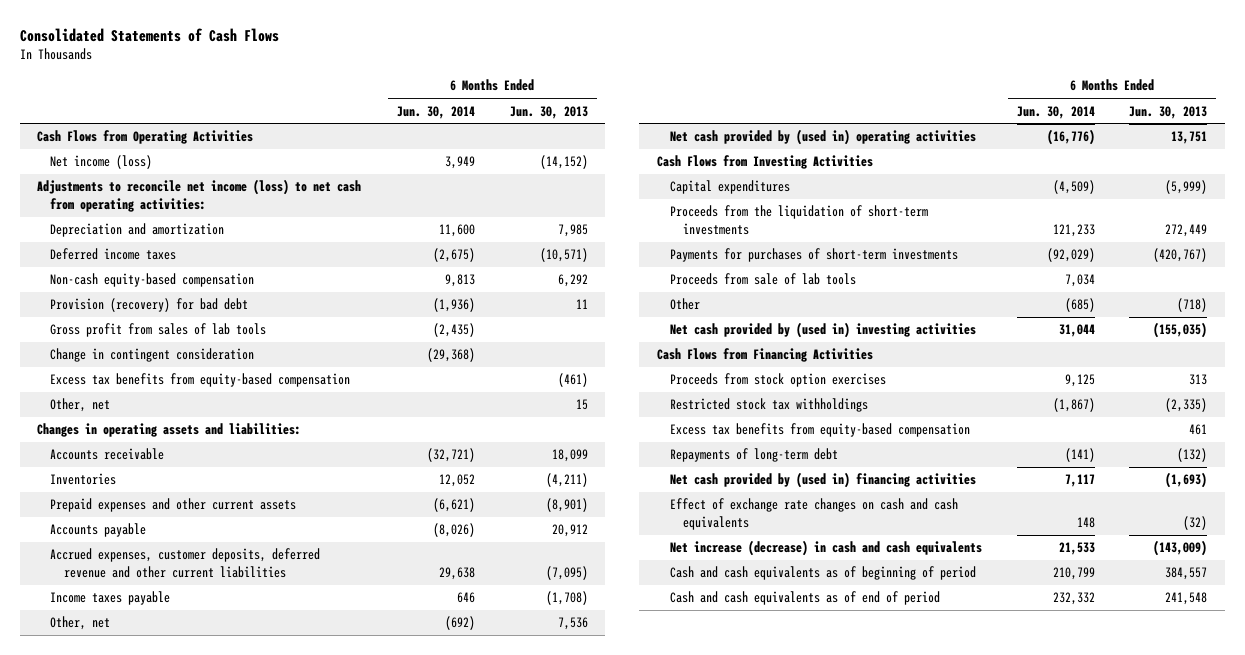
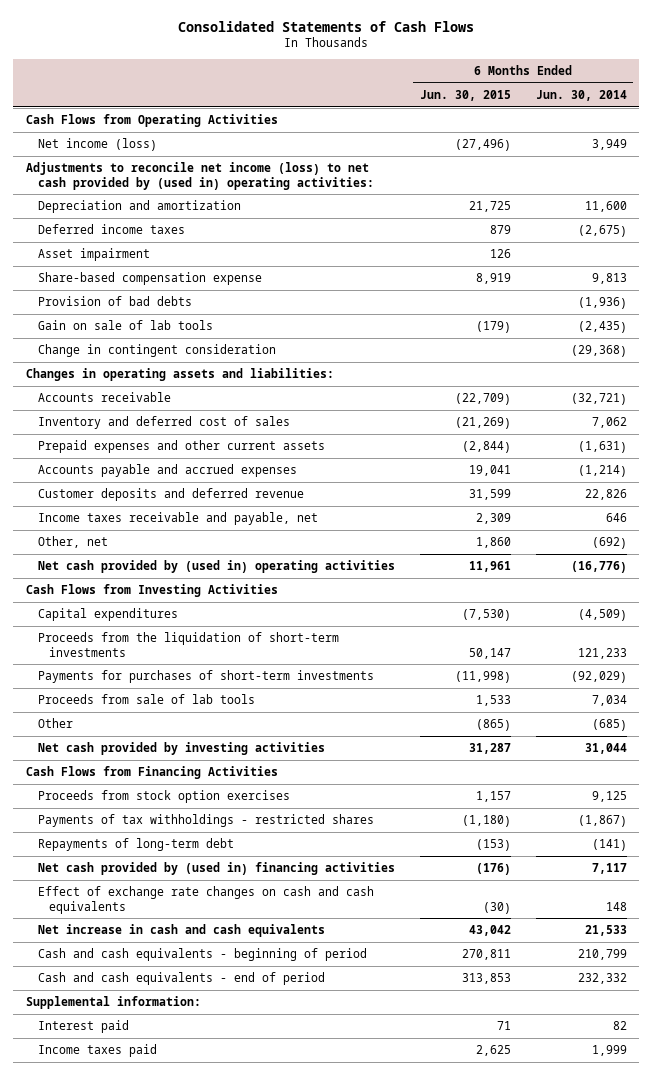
- | 6 Months Ended Jun. 30, 2014 | 6 Months Ended Jun. 30, 2013
+ | 6 Months Ended Jun. 30, 2015 | 6 Months Ended Jun. 30, 2014
- Adjustments to reconcile net income (loss) to net cash from operating activities:
+ Adjustments to reconcile net income (loss) to net cash provided by (used in) operating activities:
- Non-cash equity-based compensation | 9,813 | 6,292
- Provision (recovery) for bad debt | (1,936) | 11
- Gross profit from sales of lab tools | (2,435) |
+ Asset impairment | 126 |
+ Share-based compensation expense | 8,919 | 9,813
+ Provision of bad debts | | (1,936)
+ Gain on sale of lab tools | (179) | (2,435)
- Excess tax benefits from equity-based compensation | | (461)
- Other, net | | 15
- Inventories | 12,052 | (4,211)
- Prepaid expenses and other current assets | (6,621) | (8,901)
- Accounts payable | (8,026) | 20,912
- Accrued expenses, customer deposits, deferred revenue and other current liabilities | 29,638 | (7,095)
- Income taxes payable | 646 | (1,708)
+ Inventory and deferred cost of sales | (21,269) | 7,062
+ Prepaid expenses and other current assets | (2,844) | (1,631)
+ Accounts payable and accrued expenses | 19,041 | (1,214)
+ Customer deposits and deferred revenue | 31,599 | 22,826
+ Income taxes receivable and payable, net | 2,309 | 646
- Net cash provided by (used in) investing activities | 31,044 | (155,035)
+ Net cash provided by investing activities | 31,287 | 31,044
- Restricted stock tax withholdings | (1,867) | (2,335)
- Excess tax benefits from equity-based compensation | | 461
+ Payments of tax withholdings - restricted shares | (1,180) | (1,867)
- Net increase (decrease) in cash and cash equivalents | 21,533 | (143,009)
- Cash and cash equivalents as of beginning of period | 210,799 | 384,557
- Cash and cash equivalents as of end of period | 232,332 | 241,548
+ Net increase in cash and cash equivalents | 43,042 | 21,533
+ Cash and cash equivalents - beginning of period | 270,811 | 210,799
+ Cash and cash equivalents - end of period | 313,853 | 232,332
+ Supplemental information:
+ Interest paid | 71 | 82
+ Income taxes paid | 2,625 | 1,999

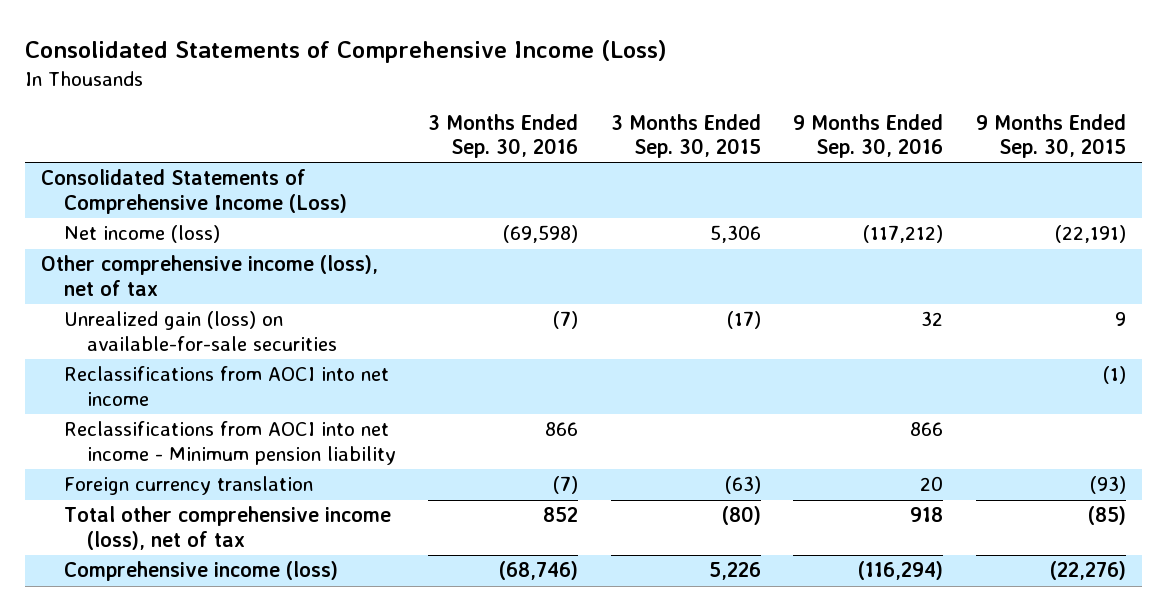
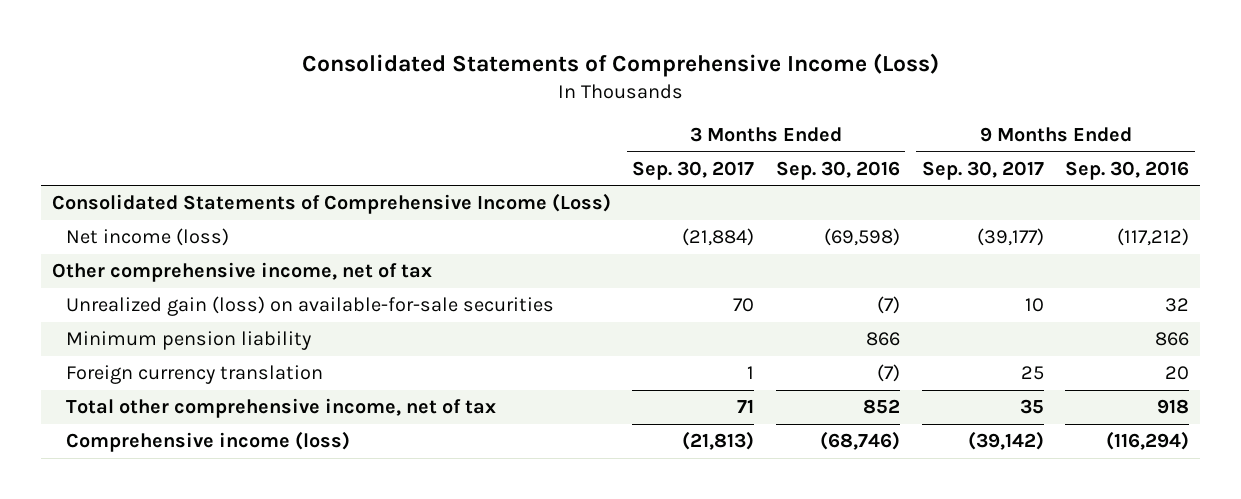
- | 3 Months Ended Sep. 30, 2016 | 3 Months Ended Sep. 30, 2015 | 9 Months Ended Sep. 30, 2016 | 9 Months Ended Sep. 30, 2015
+ | 3 Months Ended Sep. 30, 2017 | 3 Months Ended Sep. 30, 2016 | 9 Months Ended Sep. 30, 2017 | 9 Months Ended Sep. 30, 2016
- Other comprehensive income (loss), net of tax
+ Other comprehensive income, net of tax
- Reclassifications from AOCI into net income | | | | (1)
- Reclassifications from AOCI into net income - Minimum pension liability | 866 | | 866 |
+ Minimum pension liability | | 866 | | 866
- Total other comprehensive income (loss), net of tax | 852 | (80) | 918 | (85)
+ Total other comprehensive income, net of tax | 71 | 852 | 35 | 918

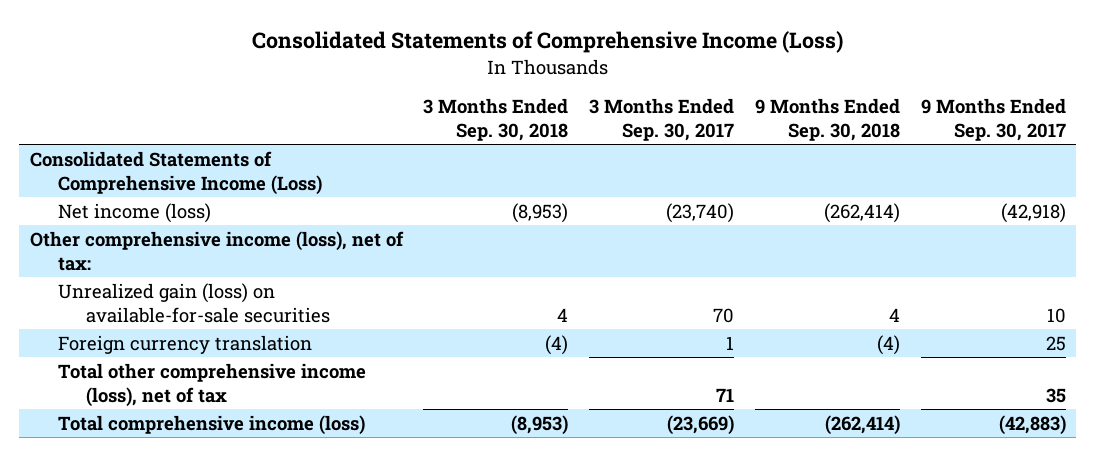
- | 3 Months Ended Sep. 30, 2017 | 3 Months Ended Sep. 30, 2016 | 9 Months Ended Sep. 30, 2017 | 9 Months Ended Sep. 30, 2016
+ | 3 Months Ended Sep. 30, 2018 | 3 Months Ended Sep. 30, 2017 | 9 Months Ended Sep. 30, 2018 | 9 Months Ended Sep. 30, 2017
- Net income (loss) | (21,884) | (69,598) | (39,177) | (117,212)
- Other comprehensive income, net of tax
+ Net income (loss) | (8,953) | (23,740) | (262,414) | (42,918)
+ Other comprehensive income (loss), net of tax:
- Minimum pension liability | | 866 | | 866
- Total other comprehensive income, net of tax | 71 | 852 | 35 | 918
- Comprehensive income (loss) | (21,813) | (68,746) | (39,142) | (116,294)
+ Total other comprehensive income (loss), net of tax | | 71 | | 35
+ Total comprehensive income (loss) | (8,953) | (23,669) | (262,414) | (42,883)

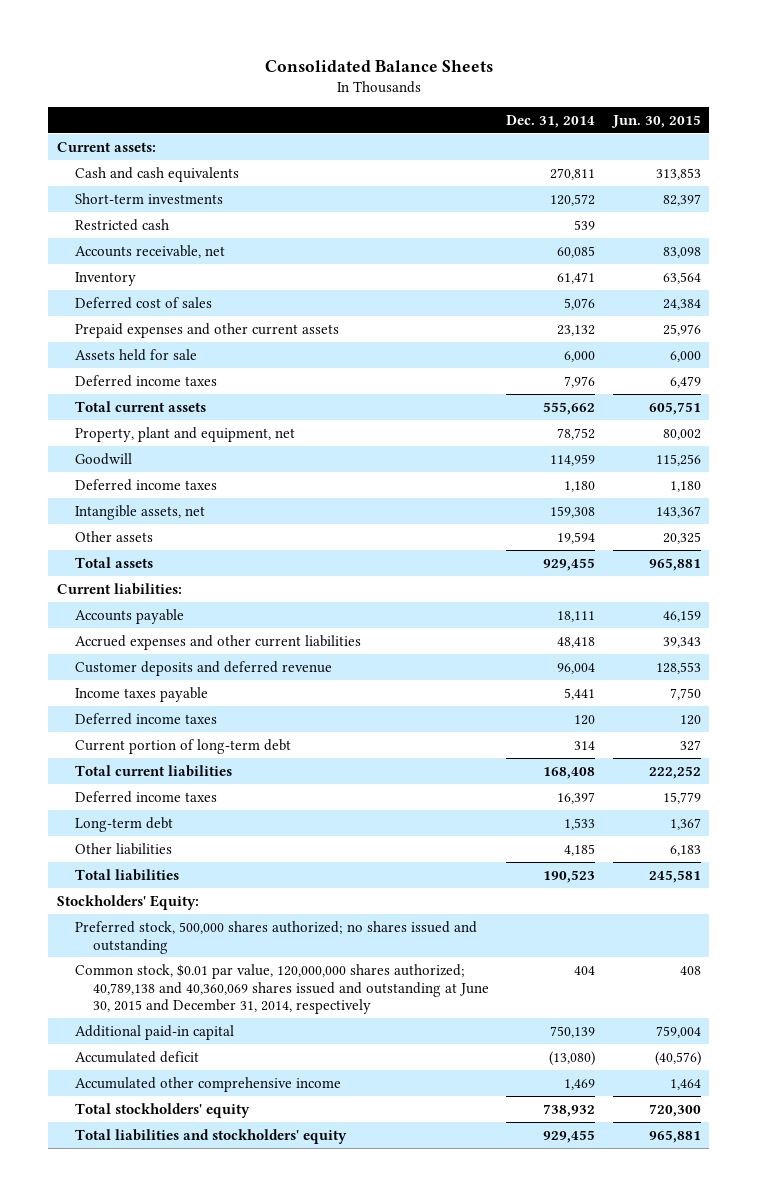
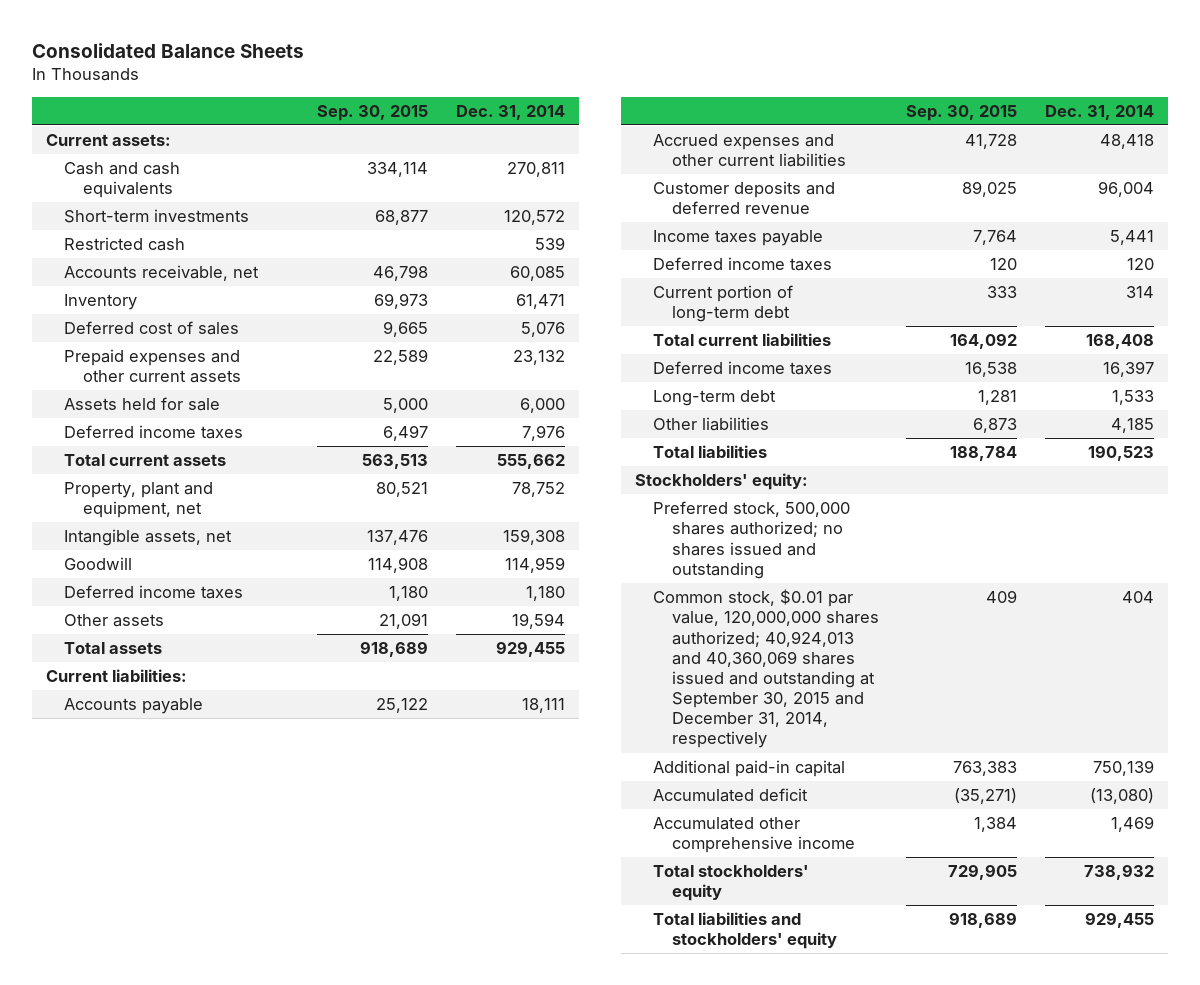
- | Dec. 31, 2014 | Jun. 30, 2015
+ | Sep. 30, 2015 | Dec. 31, 2014
moved up: Intangible assets, net | 137,476 | 159,308
- Stockholders' Equity:
+ Stockholders' equity:
- Common stock, $0.01 par value, 120,000,000 shares authorized; 40,789,138 and 40,360,069 shares issued and outstanding at June 30, 2015 and December 31, 2014, respectively | 404 | 408
+ Common stock, $0.01 par value, 120,000,000 shares authorized; 40,924,013 and 40,360,069 shares issued and outstanding at September 30, 2015 and December 31, 2014, respectively | 409 | 404

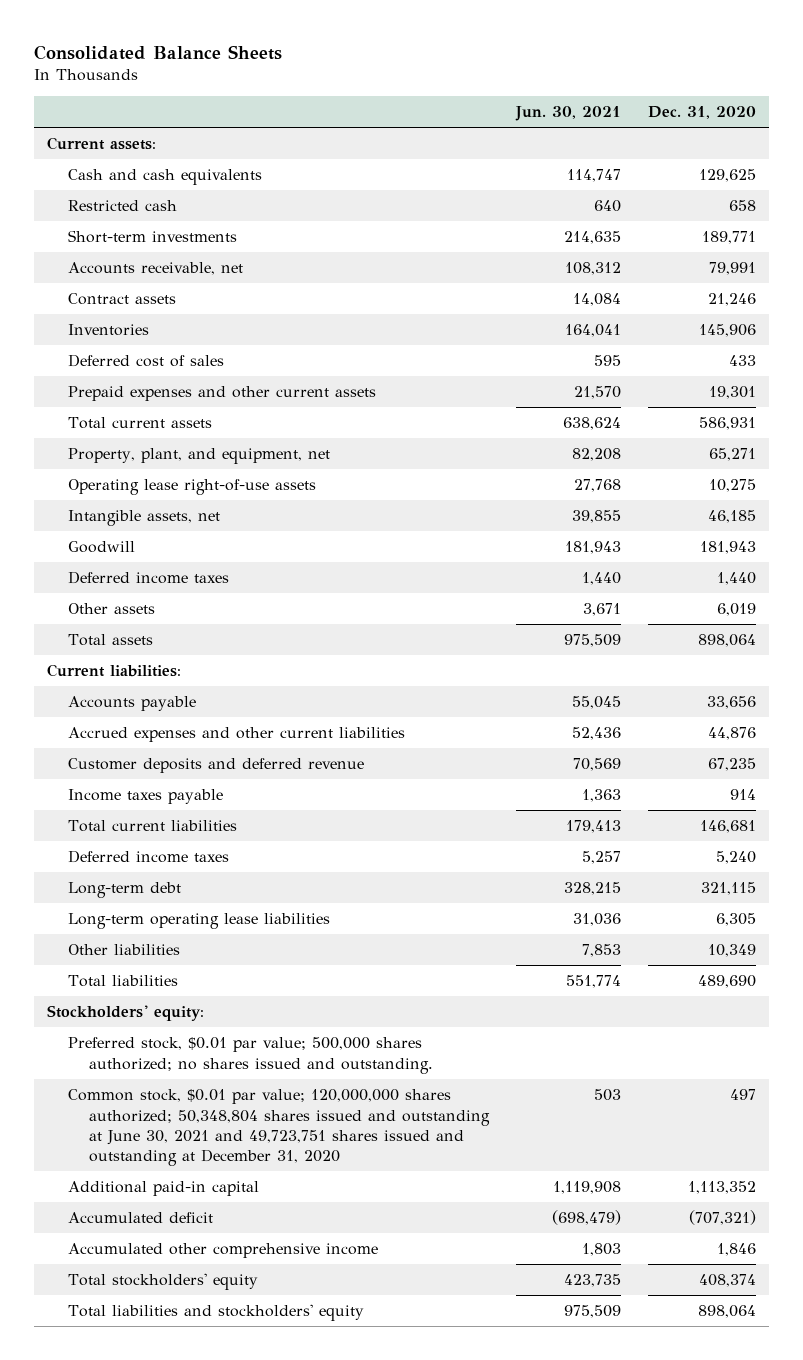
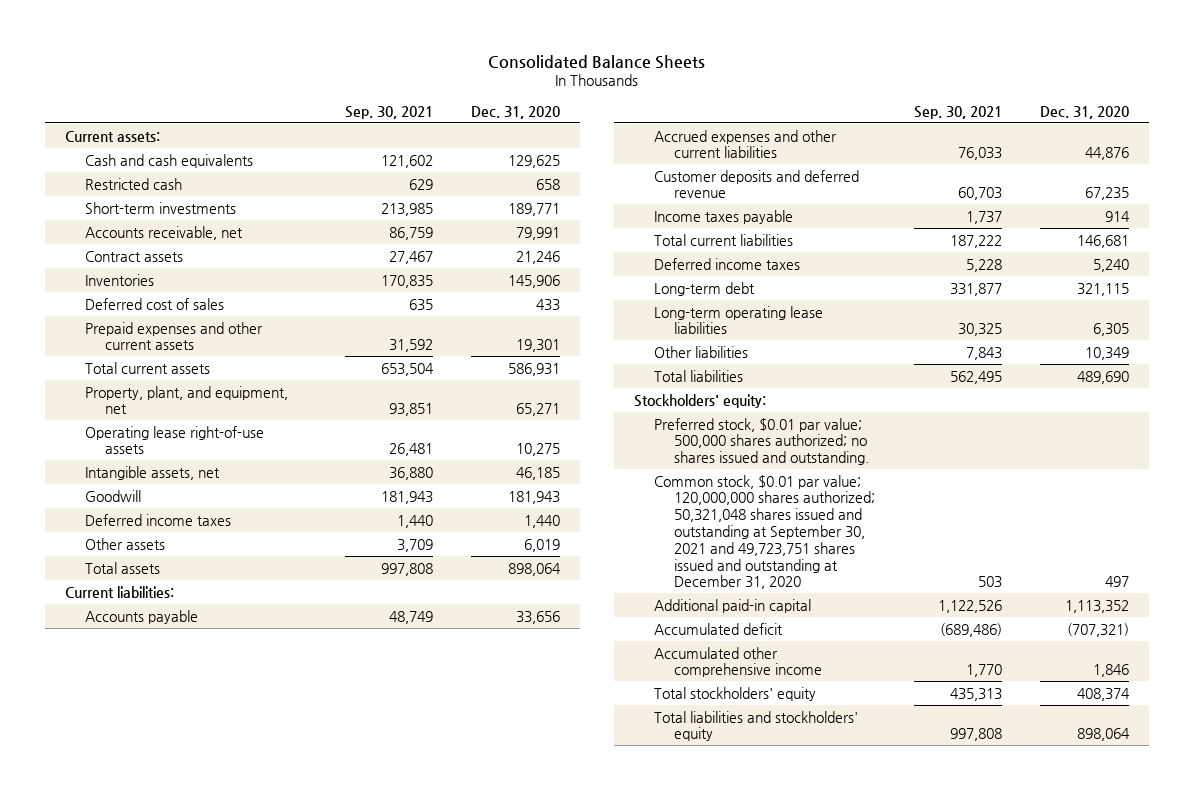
- | Jun. 30, 2021 | Dec. 31, 2020
+ | Sep. 30, 2021 | Dec. 31, 2020
- Common stock, $0.01 par value; 120,000,000 shares authorized; 50,348,804 shares issued and outstanding at June 30, 2021 and 49,723,751 shares issued and outstanding at December 31, 2020 | 503 | 497
+ Common stock, $0.01 par value; 120,000,000 shares authorized; 50,321,048 shares issued and outstanding at September 30, 2021 and 49,723,751 shares issued and outstanding at December 31, 2020 | 503 | 497

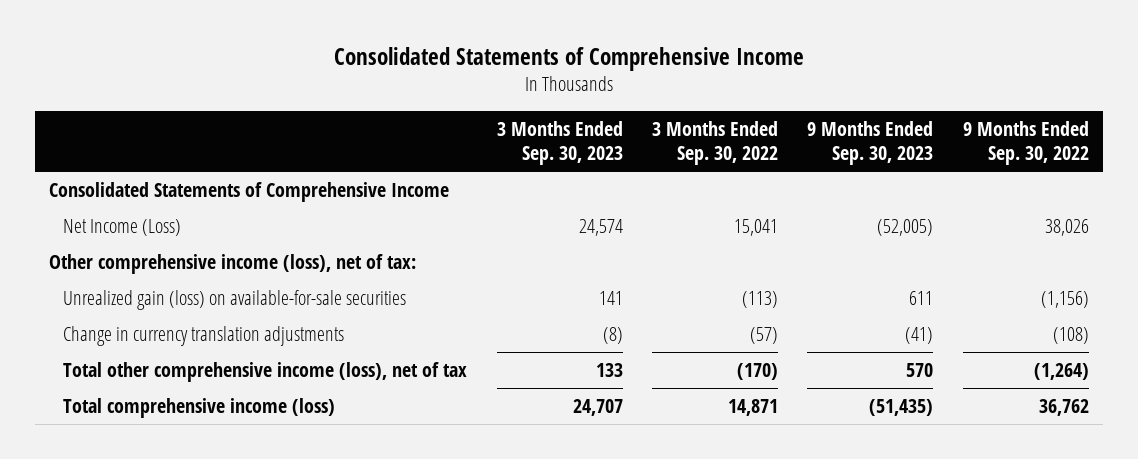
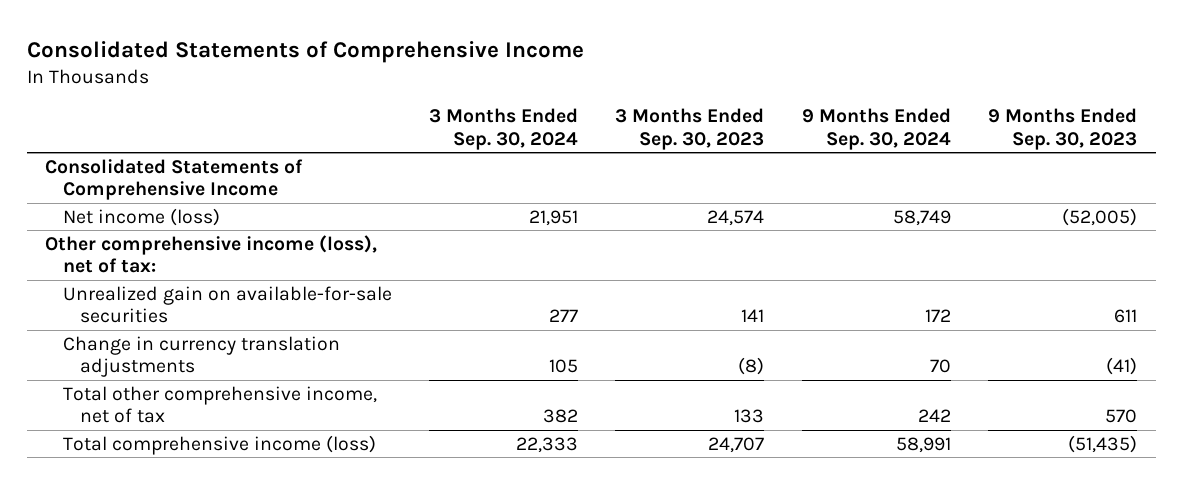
- | 3 Months Ended Sep. 30, 2023 | 3 Months Ended Sep. 30, 2022 | 9 Months Ended Sep. 30, 2023 | 9 Months Ended Sep. 30, 2022
+ | 3 Months Ended Sep. 30, 2024 | 3 Months Ended Sep. 30, 2023 | 9 Months Ended Sep. 30, 2024 | 9 Months Ended Sep. 30, 2023
- Net Income (Loss) | 24,574 | 15,041 | (52,005) | 38,026
+ Net income (loss) | 21,951 | 24,574 | 58,749 | (52,005)
- Unrealized gain (loss) on available-for-sale securities | 141 | (113) | 611 | (1,156)
+ Unrealized gain on available-for-sale securities | 277 | 141 | 172 | 611
- Total other comprehensive income (loss), net of tax | 133 | (170) | 570 | (1,264)
+ Total other comprehensive income, net of tax | 382 | 133 | 242 | 570

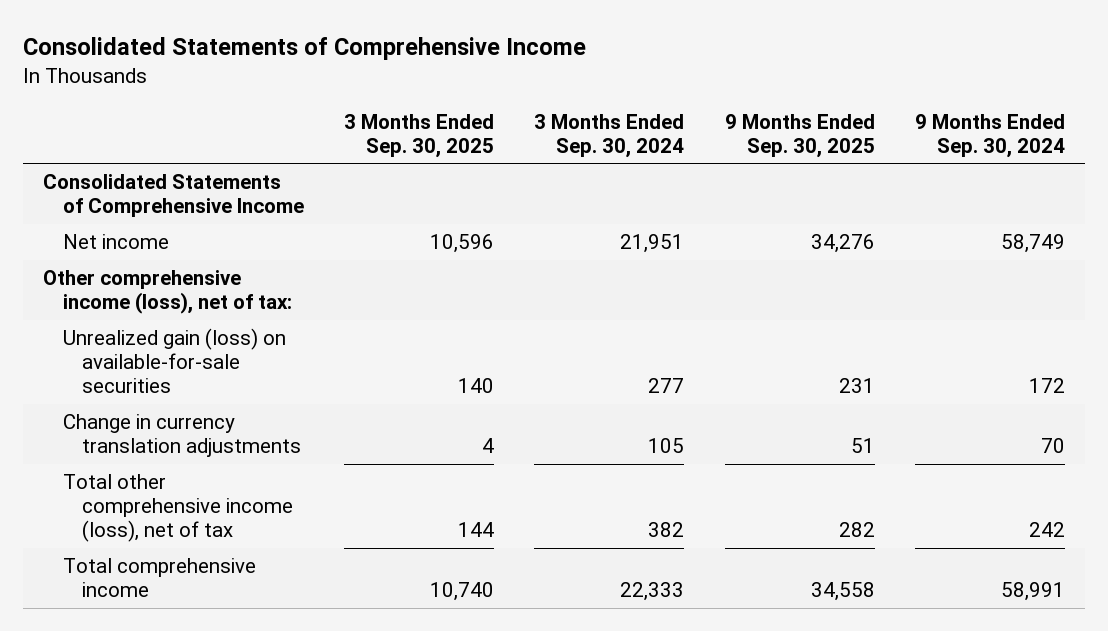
- | 3 Months Ended Sep. 30, 2024 | 3 Months Ended Sep. 30, 2023 | 9 Months Ended Sep. 30, 2024 | 9 Months Ended Sep. 30, 2023
+ | 3 Months Ended Sep. 30, 2025 | 3 Months Ended Sep. 30, 2024 | 9 Months Ended Sep. 30, 2025 | 9 Months Ended Sep. 30, 2024
- Net income (loss) | 21,951 | 24,574 | 58,749 | (52,005)
+ Net income | 10,596 | 21,951 | 34,276 | 58,749
- Unrealized gain on available-for-sale securities | 277 | 141 | 172 | 611
+ Unrealized gain (loss) on available-for-sale securities | 140 | 277 | 231 | 172
- Total other comprehensive income, net of tax | 382 | 133 | 242 | 570
- Total comprehensive income (loss) | 22,333 | 24,707 | 58,991 | (51,435)
+ Total other comprehensive income (loss), net of tax | 144 | 382 | 282 | 242
+ Total comprehensive income | 10,740 | 22,333 | 34,558 | 58,991

